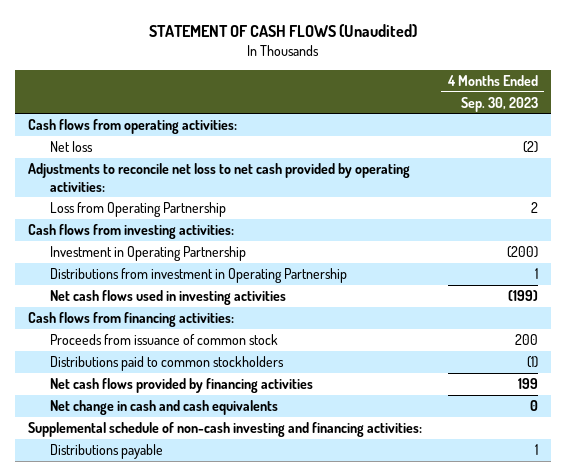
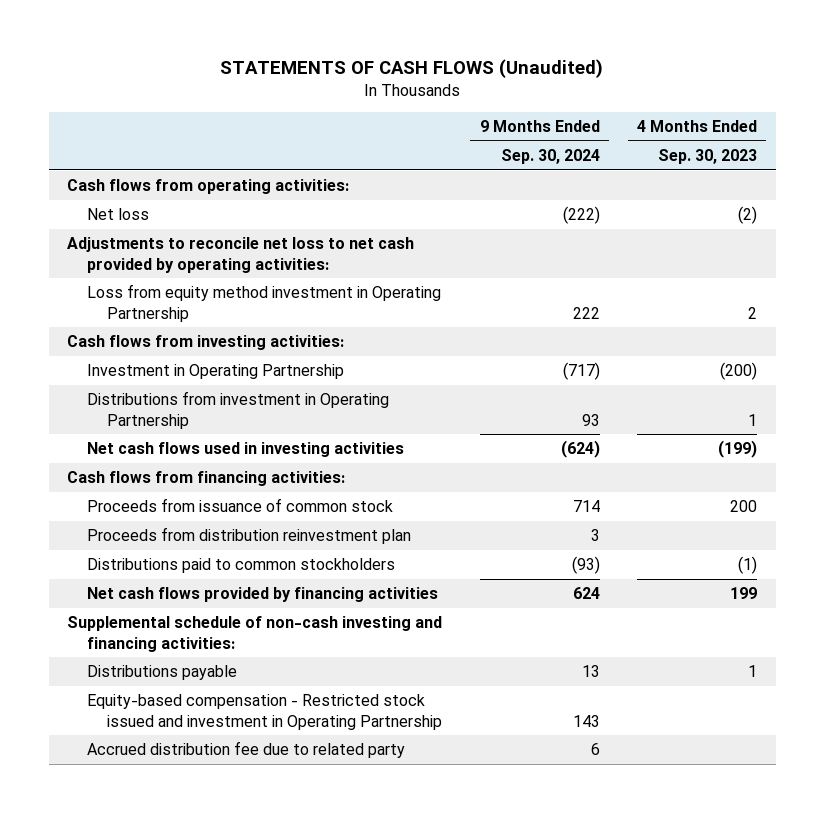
- STATEMENT OF CASH FLOWS (Unaudited)
+ STATEMENTS OF CASH FLOWS (Unaudited)
- | 4 Months Ended Sep. 30, 2023
+ | 9 Months Ended Sep. 30, 2024 | 4 Months Ended Sep. 30, 2023
- Loss from Operating Partnership | 2
+ Loss from equity method investment in Operating Partnership | 222 | 2
+ Proceeds from distribution reinvestment plan | 3 |
- Net change in cash and cash equivalents | 0
+ Equity-based compensation - Restricted stock issued and investment in Operating Partnership | 143 |
+ Accrued distribution fee due to related party | 6 |

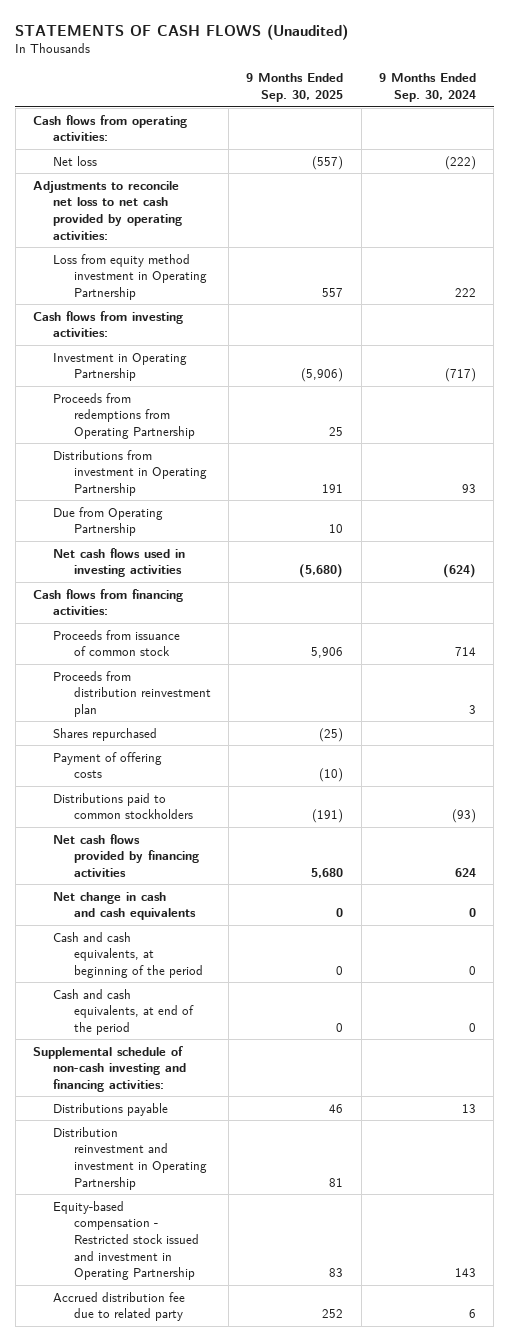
- | 9 Months Ended Sep. 30, 2024 | 4 Months Ended Sep. 30, 2023
+ | 9 Months Ended Sep. 30, 2025 | 9 Months Ended Sep. 30, 2024
+ Proceeds from redemptions from Operating Partnership | 25 |
+ Due from Operating Partnership | 10 |
+ Shares repurchased | (25) |
+ Payment of offering costs | (10) |
+ Net change in cash and cash equivalents | 0 | 0
+ Cash and cash equivalents, at beginning of the period | 0 | 0
+ Cash and cash equivalents, at end of the period | 0 | 0
+ Distribution reinvestment and investment in Operating Partnership | 81 |

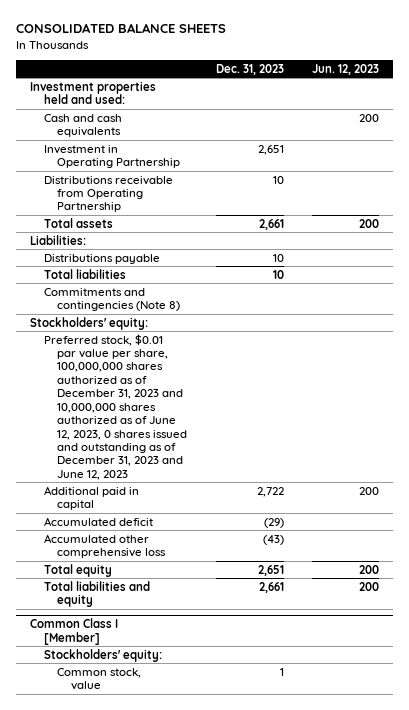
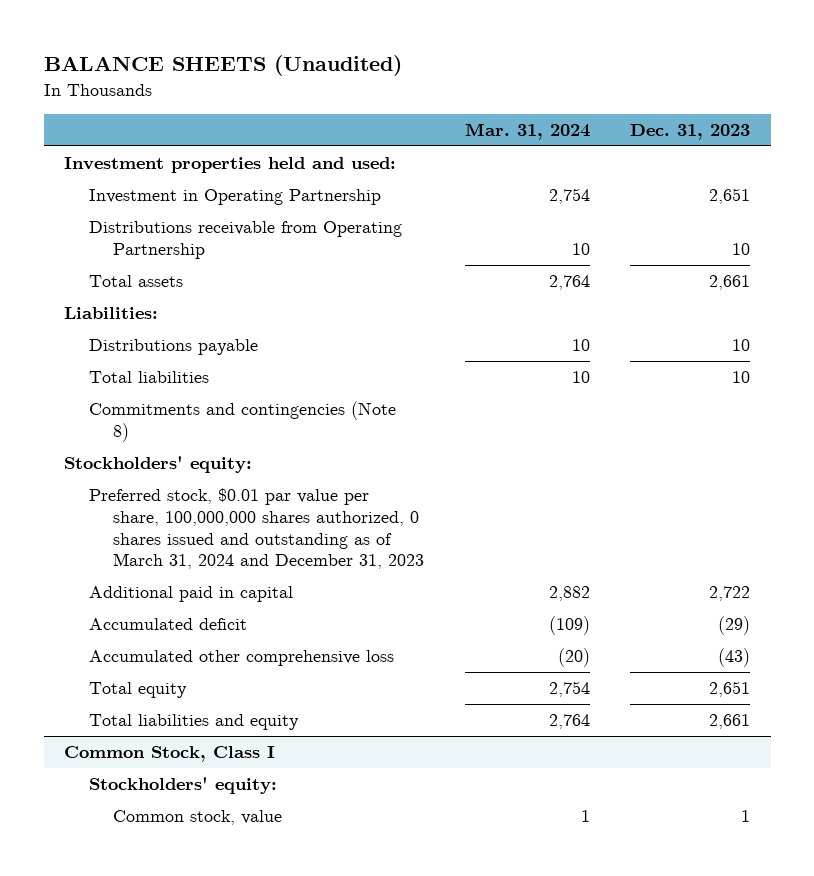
- CONSOLIDATED BALANCE SHEETS
+ BALANCE SHEETS (Unaudited)
- | Dec. 31, 2023 | Jun. 12, 2023
+ | Mar. 31, 2024 | Dec. 31, 2023
- Cash and cash equivalents | | 200
- Preferred stock, $0.01 par value per share, 100,000,000 shares authorized as of December 31, 2023 and 10,000,000 shares authorized as of June 12, 2023, 0 shares issued and outstanding as of December 31, 2023 and June 12, 2023
+ Preferred stock, $0.01 par value per share, 100,000,000 shares authorized, 0 shares issued and outstanding as of March 31, 2024 and December 31, 2023
- Common Class I [Member]
+ Common Stock, Class I

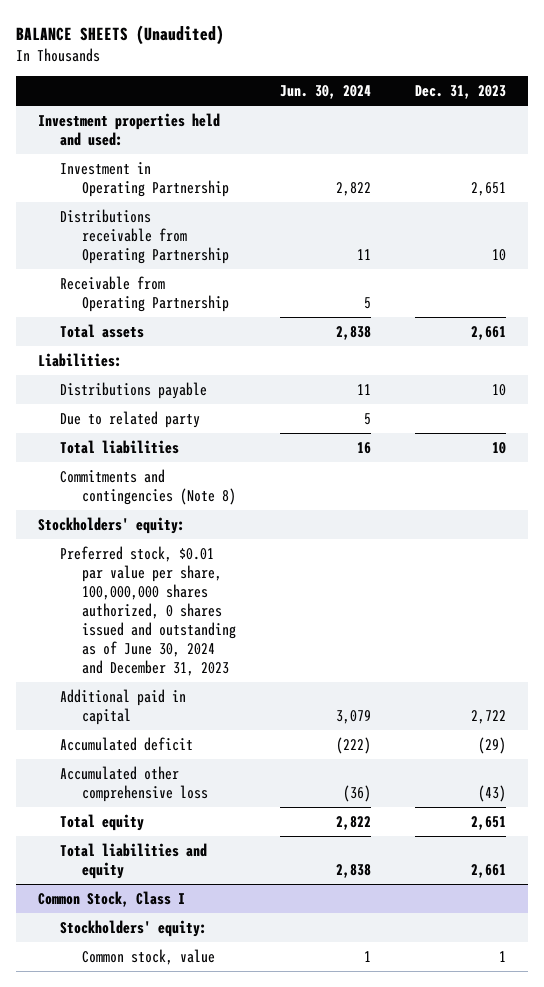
- | Mar. 31, 2024 | Dec. 31, 2023
+ | Jun. 30, 2024 | Dec. 31, 2023
+ Receivable from Operating Partnership | 5 |
+ Due to related party | 5 |
- Preferred stock, $0.01 par value per share, 100,000,000 shares authorized, 0 shares issued and outstanding as of March 31, 2024 and December 31, 2023
+ Preferred stock, $0.01 par value per share, 100,000,000 shares authorized, 0 shares issued and outstanding as of June 30, 2024 and December 31, 2023

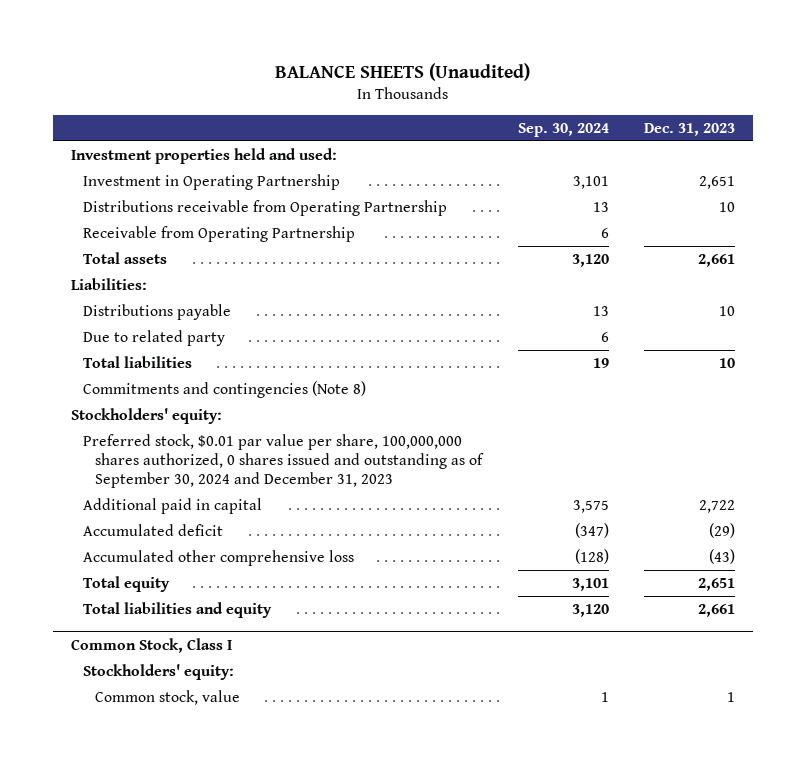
- | Jun. 30, 2024 | Dec. 31, 2023
+ | Sep. 30, 2024 | Dec. 31, 2023
- Preferred stock, $0.01 par value per share, 100,000,000 shares authorized, 0 shares issued and outstanding as of June 30, 2024 and December 31, 2023
+ Preferred stock, $0.01 par value per share, 100,000,000 shares authorized, 0 shares issued and outstanding as of September 30, 2024 and December 31, 2023

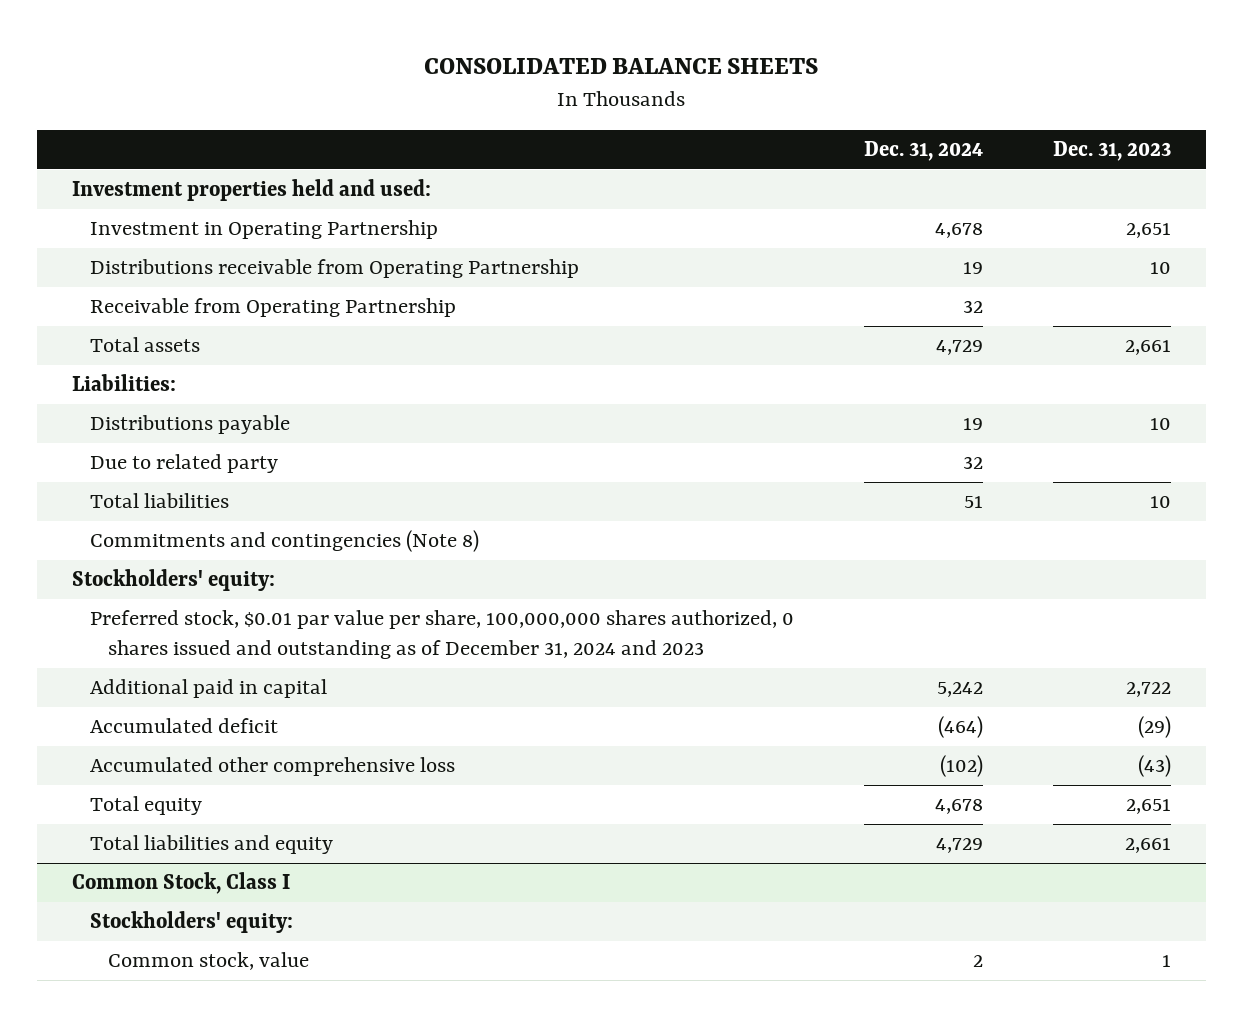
- BALANCE SHEETS (Unaudited)
+ CONSOLIDATED BALANCE SHEETS
- | Sep. 30, 2024 | Dec. 31, 2023
+ | Dec. 31, 2024 | Dec. 31, 2023
- Preferred stock, $0.01 par value per share, 100,000,000 shares authorized, 0 shares issued and outstanding as of September 30, 2024 and December 31, 2023
+ Preferred stock, $0.01 par value per share, 100,000,000 shares authorized, 0 shares issued and outstanding as of December 31, 2024 and 2023

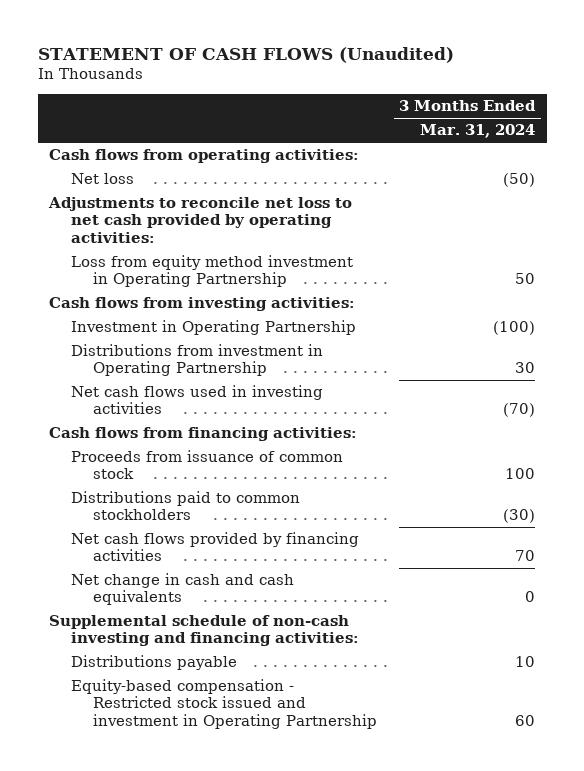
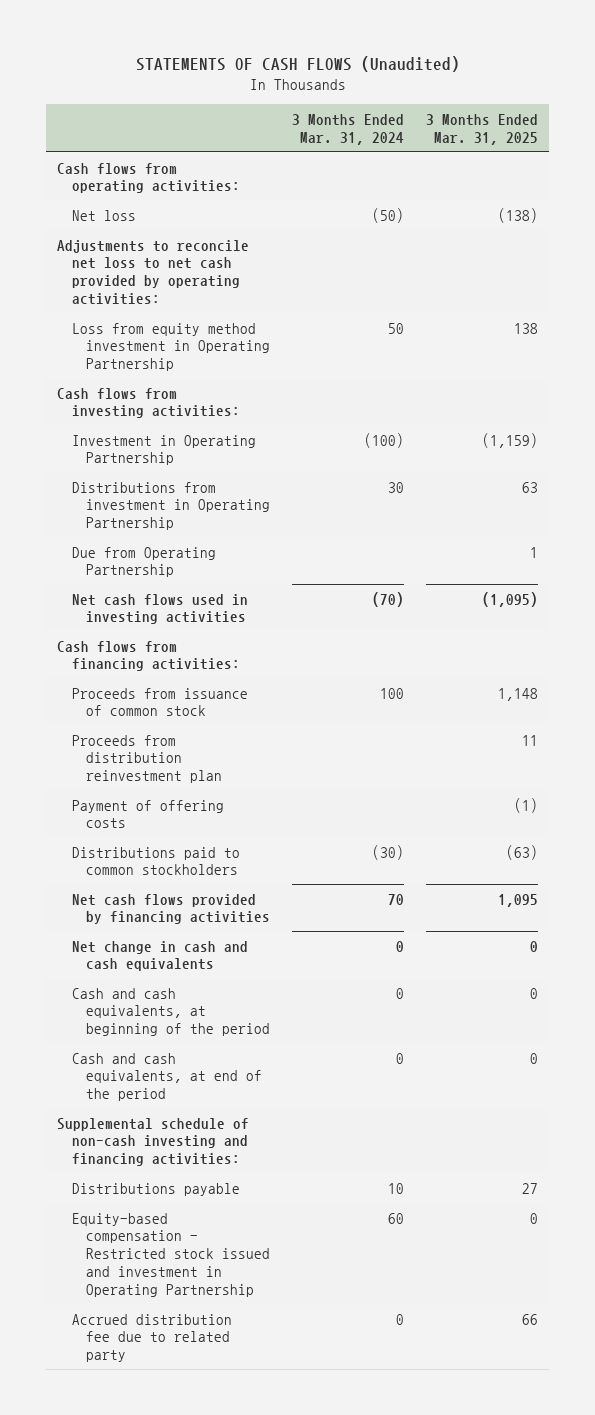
- STATEMENT OF CASH FLOWS (Unaudited)
+ STATEMENTS OF CASH FLOWS (Unaudited)
- | 3 Months Ended Mar. 31, 2024
+ | 3 Months Ended Mar. 31, 2024 | 3 Months Ended Mar. 31, 2025
+ Due from Operating Partnership | | 1
+ Proceeds from distribution reinvestment plan | | 11
+ Payment of offering costs | | (1)
+ Cash and cash equivalents, at beginning of the period | 0 | 0
+ Cash and cash equivalents, at end of the period | 0 | 0
+ Accrued distribution fee due to related party | 0 | 66

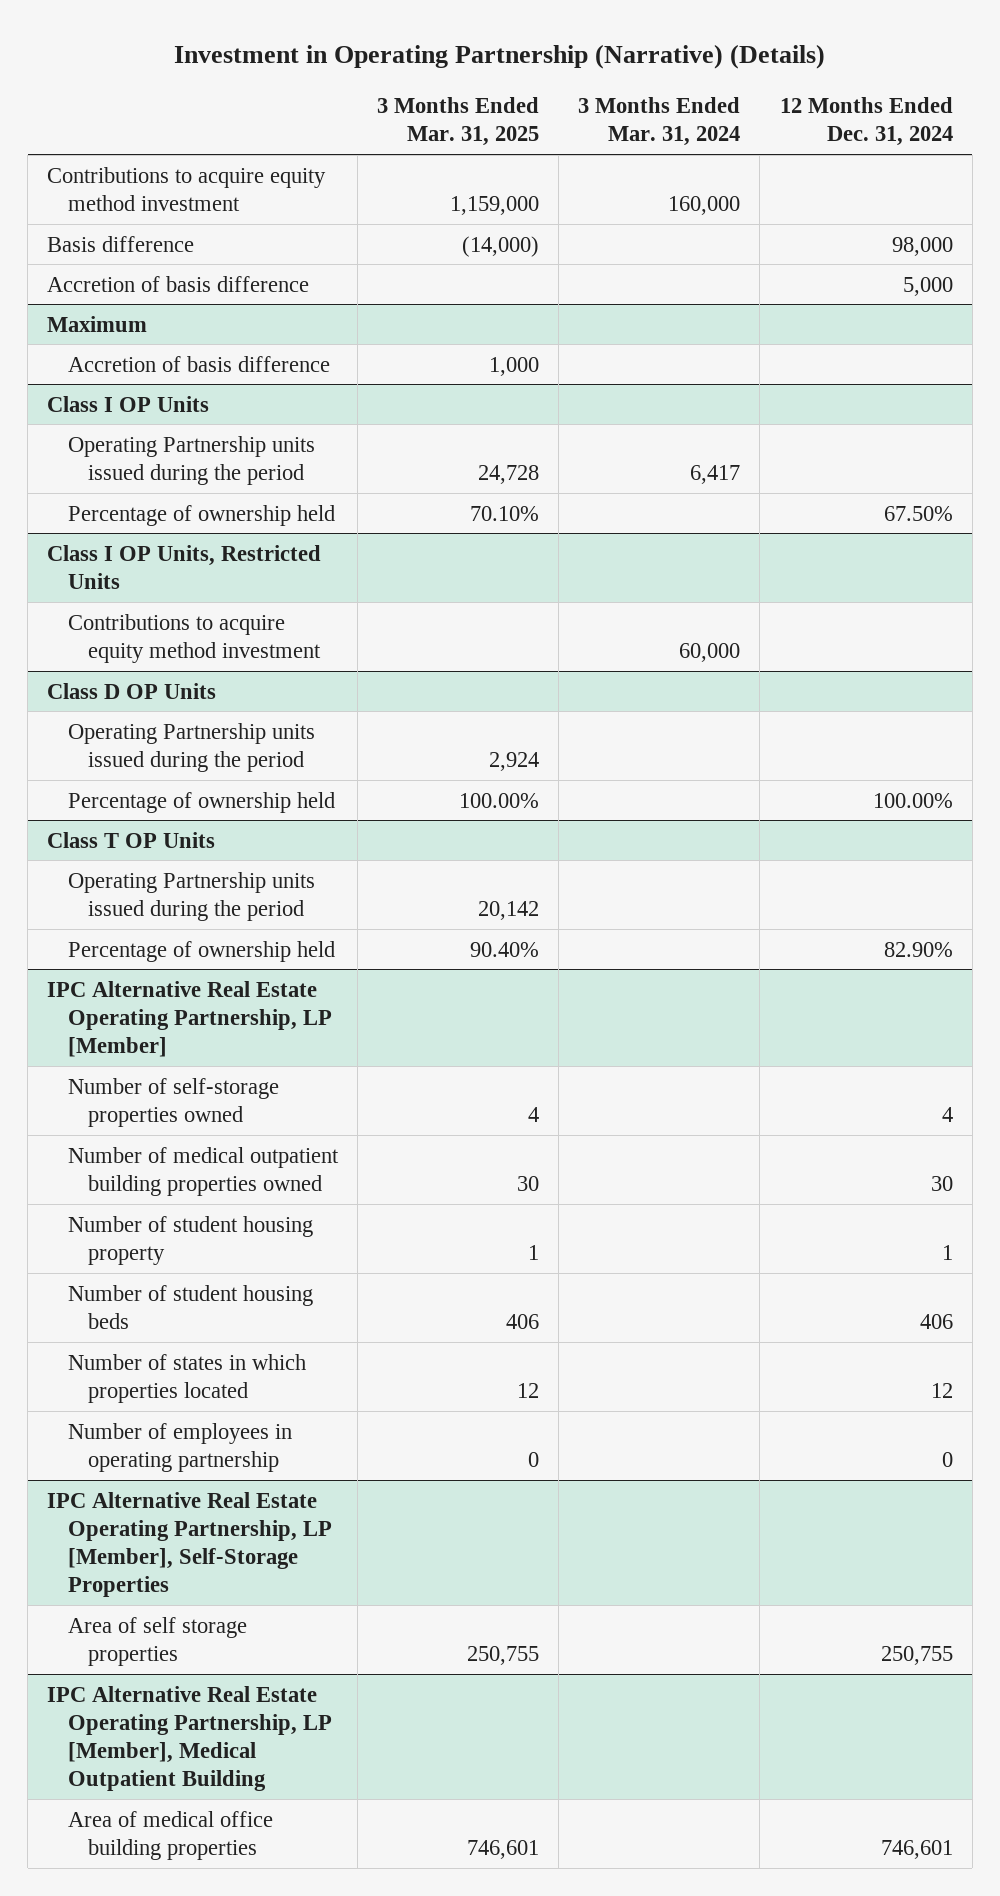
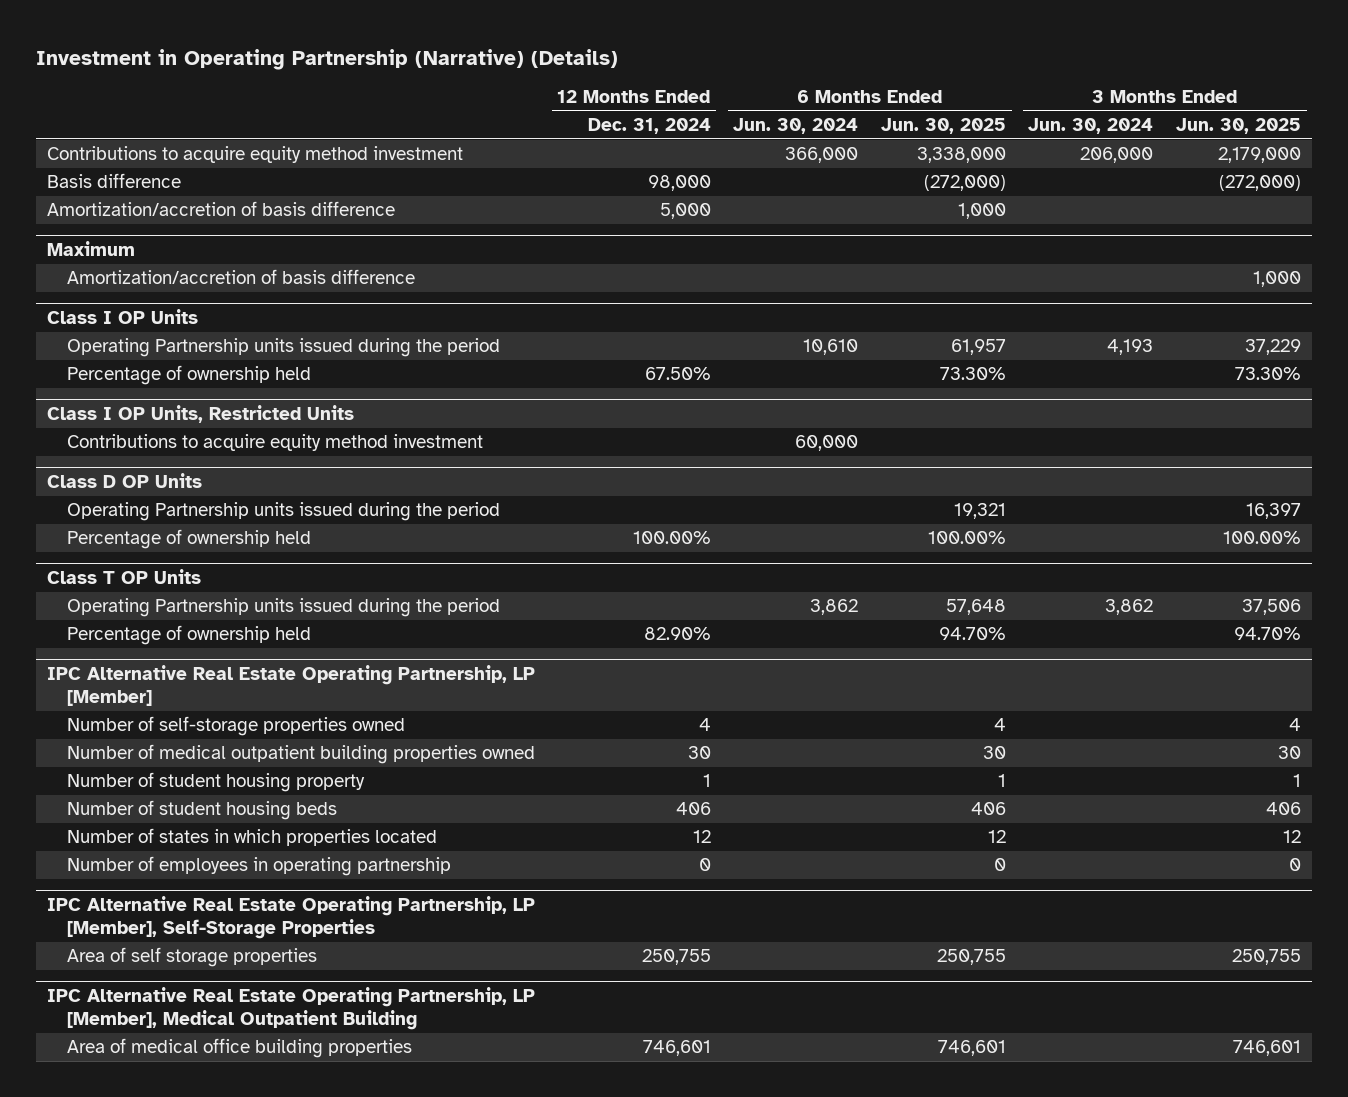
- | 3 Months Ended Mar. 31, 2025 | 3 Months Ended Mar. 31, 2024 | 12 Months Ended Dec. 31, 2024
+ | 12 Months Ended Dec. 31, 2024 | 6 Months Ended Jun. 30, 2024 | 6 Months Ended Jun. 30, 2025 | 3 Months Ended Jun. 30, 2024 | 3 Months Ended Jun. 30, 2025
- Accretion of basis difference | | | 5,000
+ Amortization/accretion of basis difference | 5,000 | | 1,000 | |
@ Maximum
- Accretion of basis difference | 1,000 | |
+ Amortization/accretion of basis difference | | | | | 1,000

